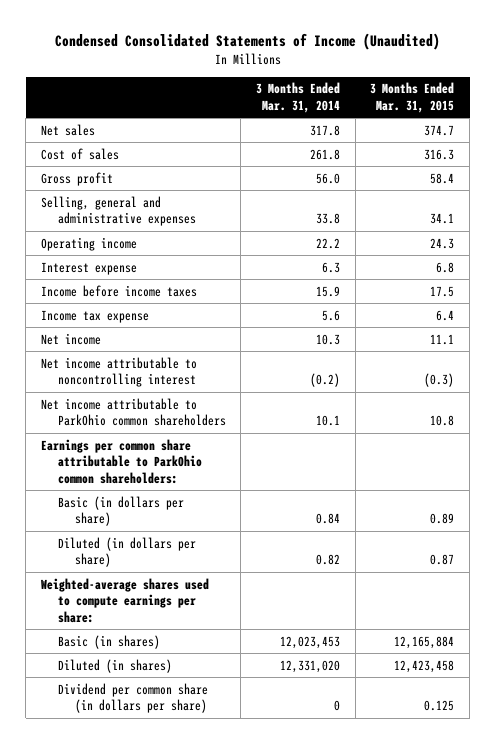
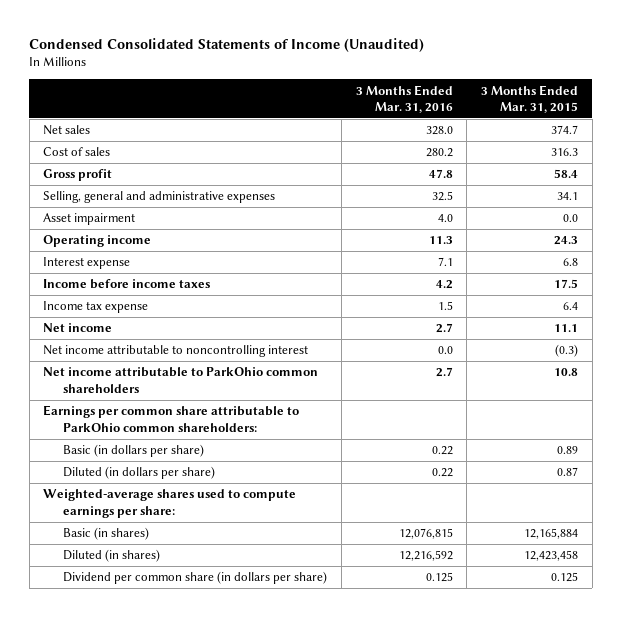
- | 3 Months Ended Mar. 31, 2014 | 3 Months Ended Mar. 31, 2015
+ | 3 Months Ended Mar. 31, 2016 | 3 Months Ended Mar. 31, 2015
+ Asset impairment | 4.0 | 0.0

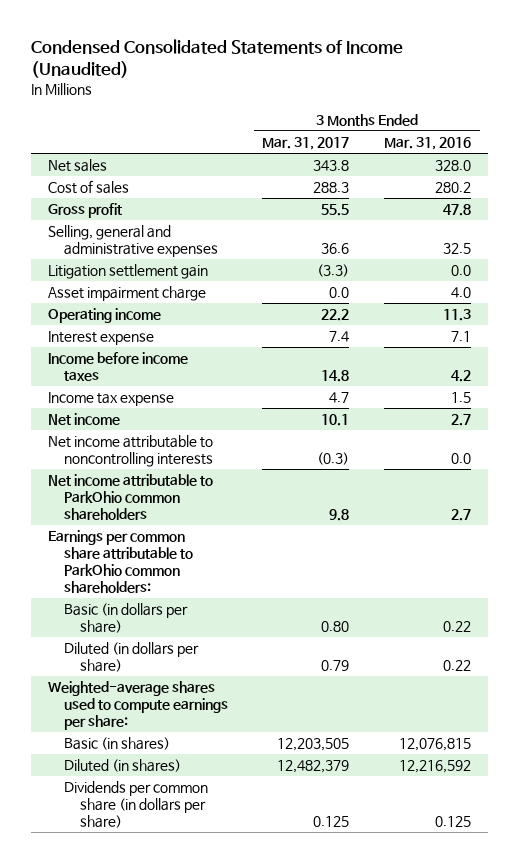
- | 3 Months Ended Mar. 31, 2016 | 3 Months Ended Mar. 31, 2015
+ | 3 Months Ended Mar. 31, 2017 | 3 Months Ended Mar. 31, 2016
- Asset impairment | 4.0 | 0.0
+ Litigation settlement gain | (3.3) | 0.0
+ Asset impairment charge | 0.0 | 4.0
- Net income attributable to noncontrolling interest | 0.0 | (0.3)
+ Net income attributable to noncontrolling interests | (0.3) | 0.0
- Dividend per common share (in dollars per share) | 0.125 | 0.125
+ Dividends per common share (in dollars per share) | 0.125 | 0.125

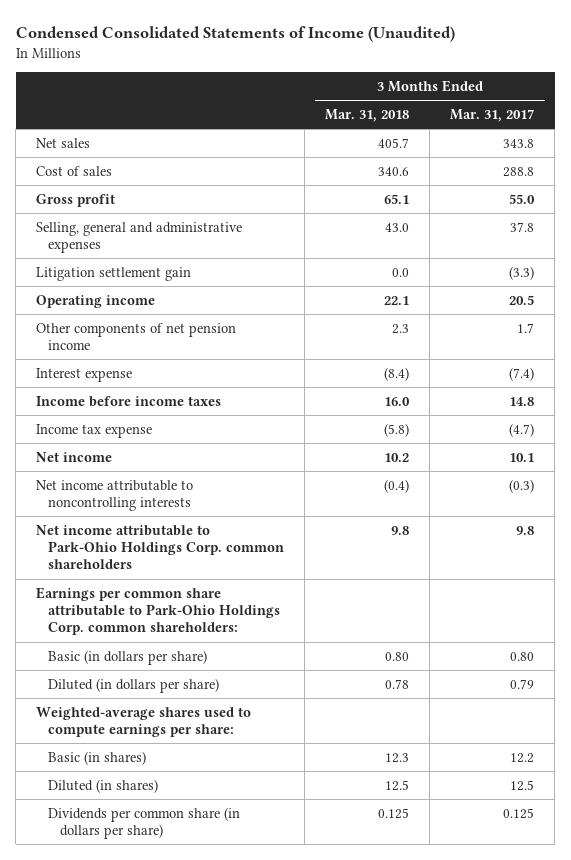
- | 3 Months Ended Mar. 31, 2017 | 3 Months Ended Mar. 31, 2016
+ | 3 Months Ended Mar. 31, 2018 | 3 Months Ended Mar. 31, 2017
- Cost of sales | 288.3 | 280.2
- Gross profit | 55.5 | 47.8
- Selling, general and administrative expenses | 36.6 | 32.5
+ Cost of sales | 340.6 | 288.8
+ Gross profit | 65.1 | 55.0
+ Selling, general and administrative expenses | 43.0 | 37.8
- Asset impairment charge | 0.0 | 4.0
- Operating income | 22.2 | 11.3
- Interest expense | 7.4 | 7.1
+ Operating income | 22.1 | 20.5
+ Other components of net pension income | 2.3 | 1.7
+ Interest expense | (8.4) | (7.4)
- Income tax expense | 4.7 | 1.5
+ Income tax expense | (5.8) | (4.7)
- Net income attributable to ParkOhio common shareholders | 9.8 | 2.7
- Earnings per common share attributable to ParkOhio common shareholders:
+ Net income attributable to Park-Ohio Holdings Corp. common shareholders | 9.8 | 9.8
+ Earnings per common share attributable to Park-Ohio Holdings Corp. common shareholders:
- Basic (in shares) | 12,203,505 | 12,076,815
- Diluted (in shares) | 12,482,379 | 12,216,592
+ Basic (in shares) | 12.3 | 12.2
+ Diluted (in shares) | 12.5 | 12.5

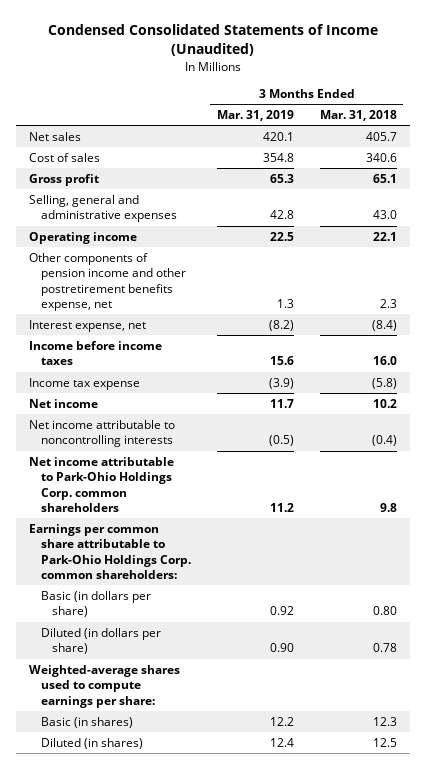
- | 3 Months Ended Mar. 31, 2018 | 3 Months Ended Mar. 31, 2017
+ | 3 Months Ended Mar. 31, 2019 | 3 Months Ended Mar. 31, 2018
- Litigation settlement gain | 0.0 | (3.3)
- Other components of net pension income | 2.3 | 1.7
- Interest expense | (8.4) | (7.4)
+ Other components of pension income and other postretirement benefits expense, net | 1.3 | 2.3
+ Interest expense, net | (8.2) | (8.4)
- Dividends per common share (in dollars per share) | 0.125 | 0.125

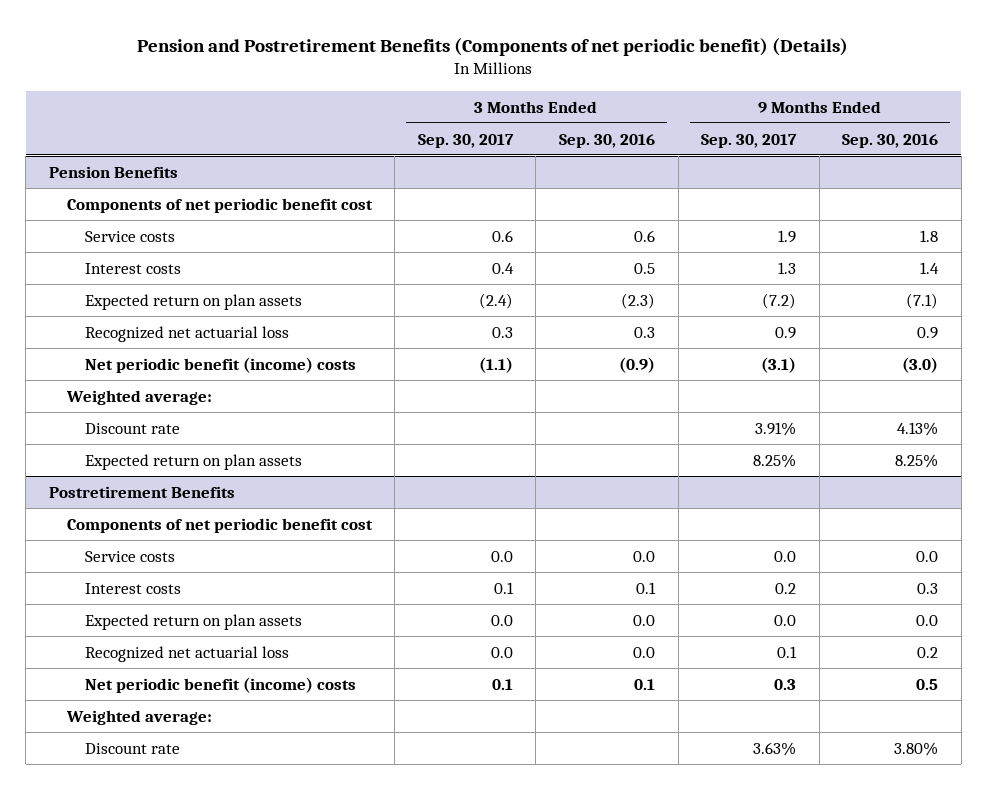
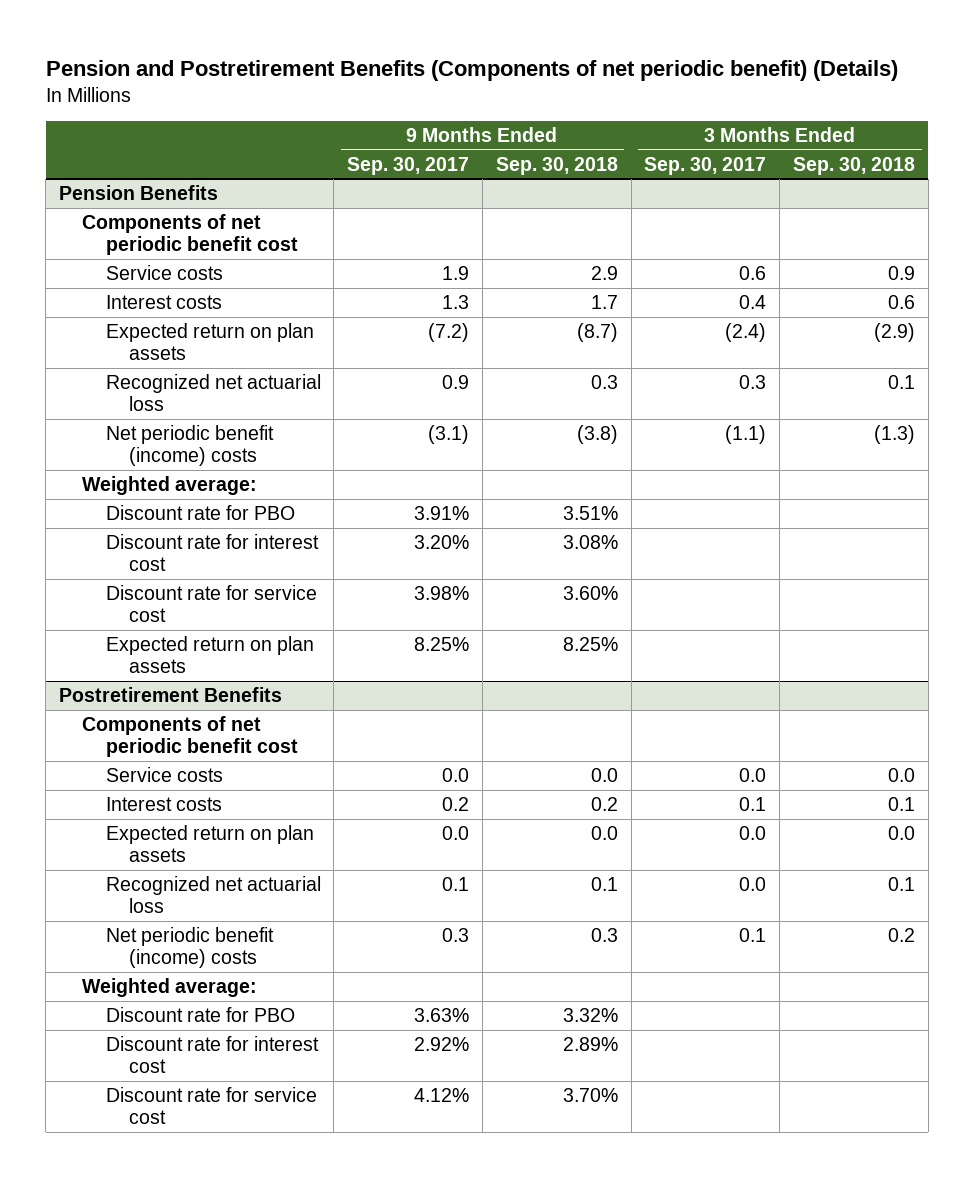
- | 3 Months Ended Sep. 30, 2017 | 3 Months Ended Sep. 30, 2016 | 9 Months Ended Sep. 30, 2017 | 9 Months Ended Sep. 30, 2016
+ | 9 Months Ended Sep. 30, 2017 | 9 Months Ended Sep. 30, 2018 | 3 Months Ended Sep. 30, 2017 | 3 Months Ended Sep. 30, 2018
@ Pension Benefits
- Discount rate | | | 3.91% | 4.13%
+ Discount rate for PBO | 3.91% | 3.51% | |
+ Discount rate for interest cost | 3.20% | 3.08% | |
+ Discount rate for service cost | 3.98% | 3.60% | |
@ Postretirement Benefits
- Discount rate | | | 3.63% | 3.80%
+ Discount rate for PBO | 3.63% | 3.32% | |
+ Discount rate for interest cost | 2.92% | 2.89% | |
+ Discount rate for service cost | 4.12% | 3.70% | |

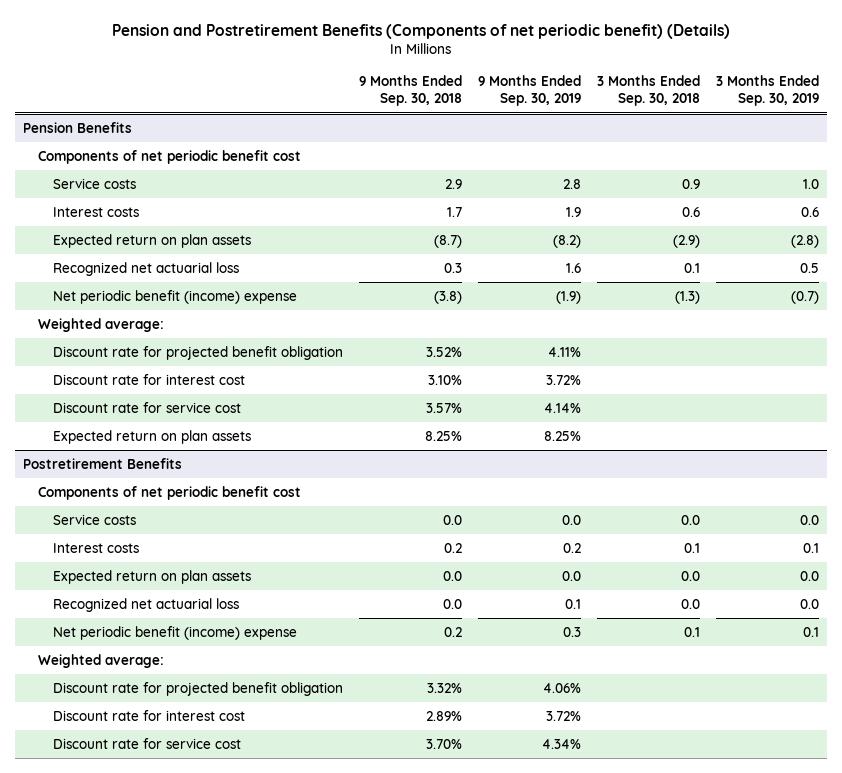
- | 9 Months Ended Sep. 30, 2017 | 9 Months Ended Sep. 30, 2018 | 3 Months Ended Sep. 30, 2017 | 3 Months Ended Sep. 30, 2018
+ | 9 Months Ended Sep. 30, 2018 | 9 Months Ended Sep. 30, 2019 | 3 Months Ended Sep. 30, 2018 | 3 Months Ended Sep. 30, 2019
@ Pension Benefits
- Net periodic benefit (income) costs | (3.1) | (3.8) | (1.1) | (1.3)
+ Net periodic benefit (income) expense | (3.8) | (1.9) | (1.3) | (0.7)
- Discount rate for PBO | 3.91% | 3.51% | |
- Discount rate for interest cost | 3.20% | 3.08% | |
- Discount rate for service cost | 3.98% | 3.60% | |
+ Discount rate for projected benefit obligation | 3.52% | 4.11% | |
+ Discount rate for interest cost | 3.10% | 3.72% | |
+ Discount rate for service cost | 3.57% | 4.14% | |
@ Postretirement Benefits
- Recognized net actuarial loss | 0.1 | 0.1 | 0.0 | 0.1
- Net periodic benefit (income) costs | 0.3 | 0.3 | 0.1 | 0.2
+ Recognized net actuarial loss | 0.0 | 0.1 | 0.0 | 0.0
+ Net periodic benefit (income) expense | 0.2 | 0.3 | 0.1 | 0.1
- Discount rate for PBO | 3.63% | 3.32% | |
+ Discount rate for projected benefit obligation | 3.32% | 4.06% | |

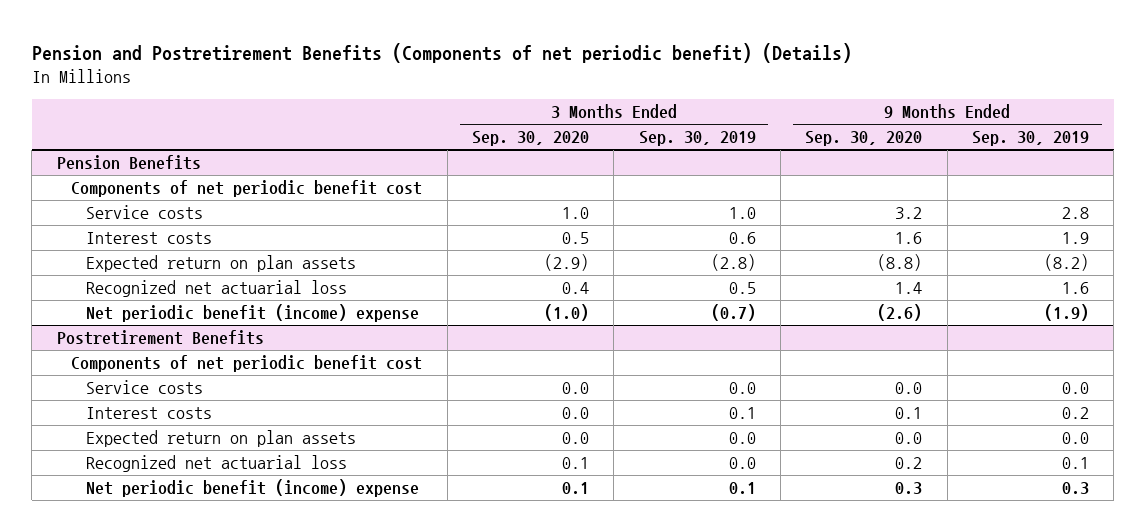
- | 9 Months Ended Sep. 30, 2018 | 9 Months Ended Sep. 30, 2019 | 3 Months Ended Sep. 30, 2018 | 3 Months Ended Sep. 30, 2019
+ | 3 Months Ended Sep. 30, 2020 | 3 Months Ended Sep. 30, 2019 | 9 Months Ended Sep. 30, 2020 | 9 Months Ended Sep. 30, 2019
@ Pension Benefits
- Weighted average:
- Discount rate for projected benefit obligation | 3.52% | 4.11% | |
- Discount rate for interest cost | 3.10% | 3.72% | |
- Discount rate for service cost | 3.57% | 4.14% | |
- Expected return on plan assets | 8.25% | 8.25% | |
@ Postretirement Benefits
- Weighted average:
- Discount rate for projected benefit obligation | 3.32% | 4.06% | |
- Discount rate for interest cost | 2.89% | 3.72% | |
- Discount rate for service cost | 3.70% | 4.34% | |

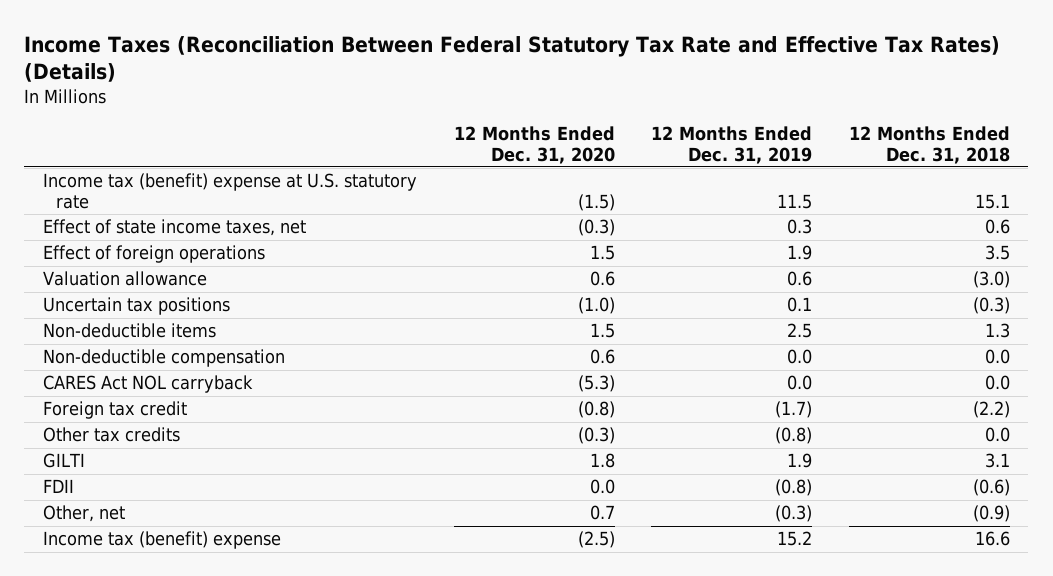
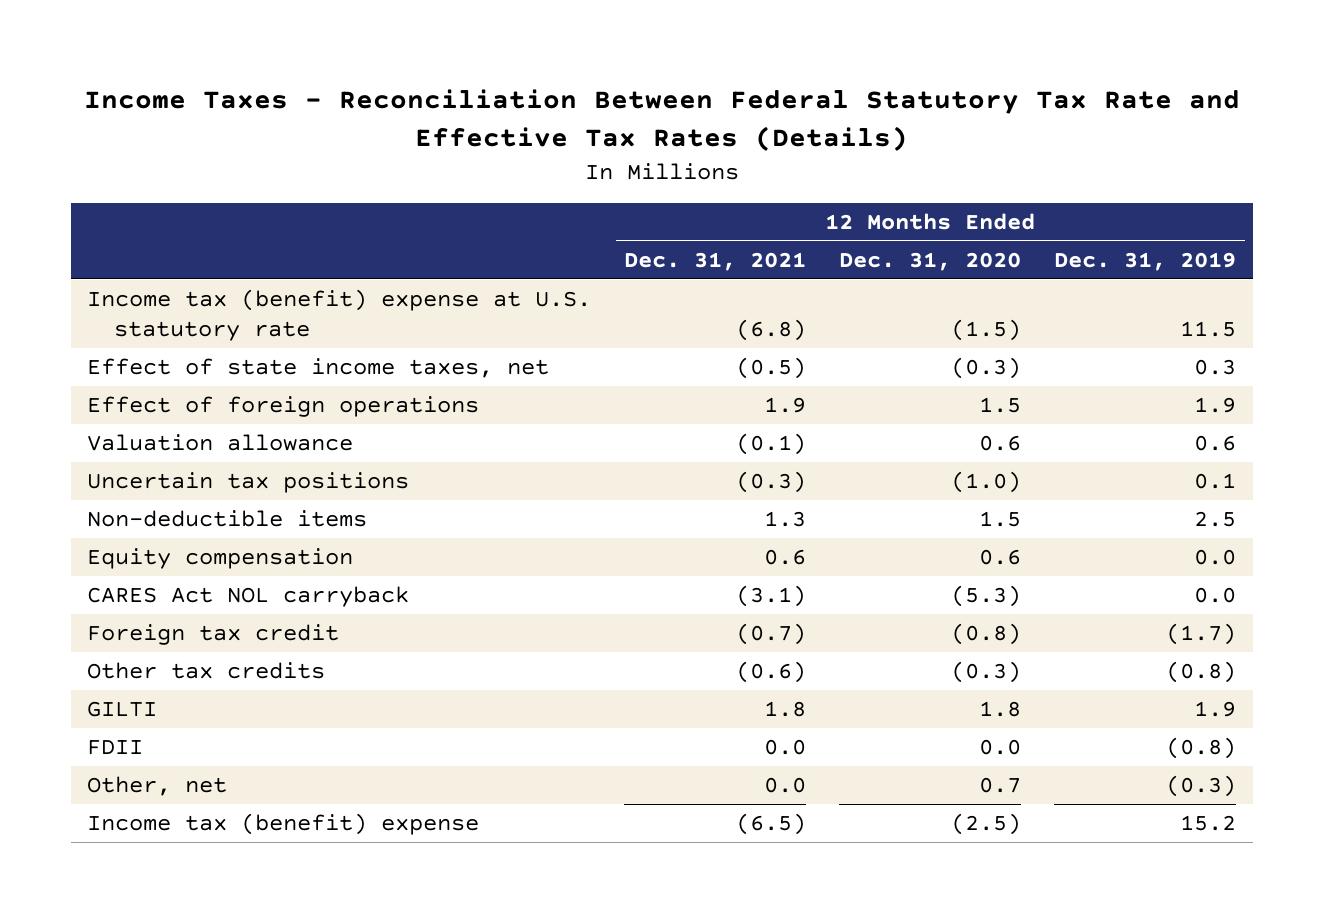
- Income Taxes (Reconciliation Between Federal Statutory Tax Rate and Effective Tax Rates) (Details)
+ Income Taxes - Reconciliation Between Federal Statutory Tax Rate and Effective Tax Rates (Details)
- | 12 Months Ended Dec. 31, 2020 | 12 Months Ended Dec. 31, 2019 | 12 Months Ended Dec. 31, 2018
+ | 12 Months Ended Dec. 31, 2021 | 12 Months Ended Dec. 31, 2020 | 12 Months Ended Dec. 31, 2019
- Non-deductible compensation | 0.6 | 0.0 | 0.0
+ Equity compensation | 0.6 | 0.6 | 0.0

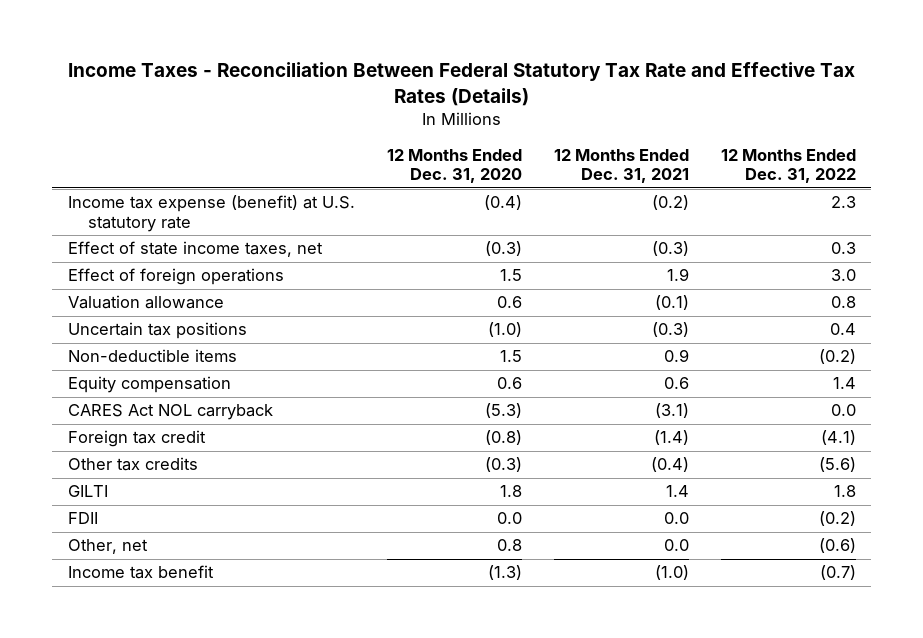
- | 12 Months Ended Dec. 31, 2021 | 12 Months Ended Dec. 31, 2020 | 12 Months Ended Dec. 31, 2019
+ | 12 Months Ended Dec. 31, 2020 | 12 Months Ended Dec. 31, 2021 | 12 Months Ended Dec. 31, 2022
- Income tax (benefit) expense at U.S. statutory rate | (6.8) | (1.5) | 11.5
- Effect of state income taxes, net | (0.5) | (0.3) | 0.3
+ Income tax expense (benefit) at U.S. statutory rate | (0.4) | (0.2) | 2.3
+ Effect of state income taxes, net | (0.3) | (0.3) | 0.3
- Non-deductible items | 1.3 | 1.5 | 2.5
+ Non-deductible items | 1.5 | 0.9 | (0.2)
- Foreign tax credit | (0.7) | (0.8) | (1.7)
- Other tax credits | (0.6) | (0.3) | (0.8)
- GILTI | 1.8 | 1.8 | 1.9
+ Foreign tax credit | (0.8) | (1.4) | (4.1)
+ Other tax credits | (0.3) | (0.4) | (5.6)
+ GILTI | 1.8 | 1.4 | 1.8
- Other, net | 0.0 | 0.7 | (0.3)
- Income tax (benefit) expense | (6.5) | (2.5) | 15.2
+ Other, net | 0.8 | 0.0 | (0.6)
+ Income tax benefit | (1.3) | (1.0) | (0.7)

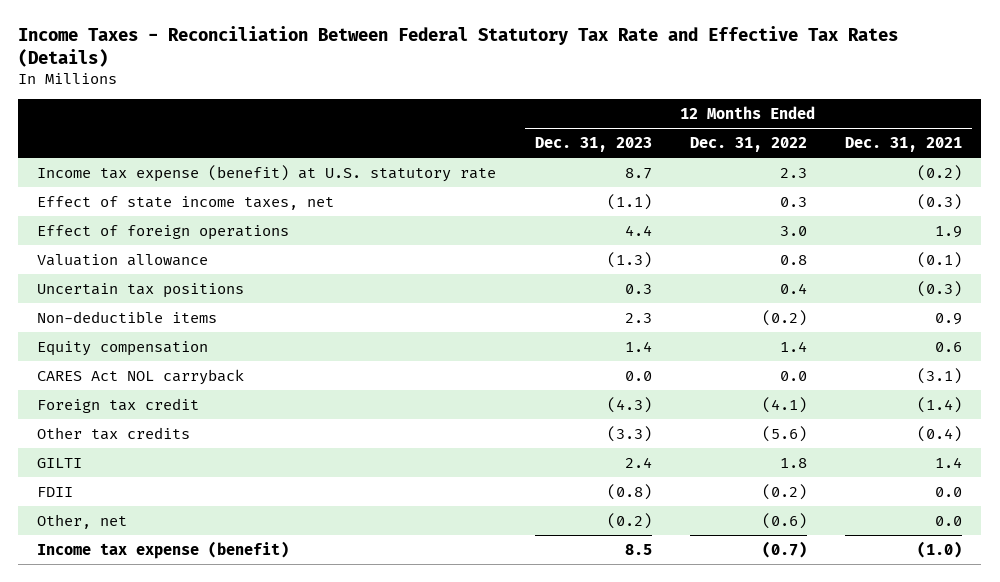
- | 12 Months Ended Dec. 31, 2020 | 12 Months Ended Dec. 31, 2021 | 12 Months Ended Dec. 31, 2022
+ | 12 Months Ended Dec. 31, 2023 | 12 Months Ended Dec. 31, 2022 | 12 Months Ended Dec. 31, 2021
- Income tax benefit | (1.3) | (1.0) | (0.7)
+ Income tax expense (benefit) | 8.5 | (0.7) | (1.0)

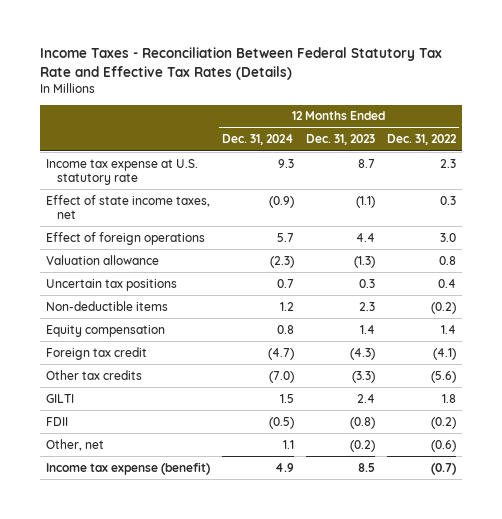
- | 12 Months Ended Dec. 31, 2023 | 12 Months Ended Dec. 31, 2022 | 12 Months Ended Dec. 31, 2021
+ | 12 Months Ended Dec. 31, 2024 | 12 Months Ended Dec. 31, 2023 | 12 Months Ended Dec. 31, 2022
- Income tax expense (benefit) at U.S. statutory rate | 8.7 | 2.3 | (0.2)
+ Income tax expense at U.S. statutory rate | 9.3 | 8.7 | 2.3
- CARES Act NOL carryback | 0.0 | 0.0 | (3.1)

